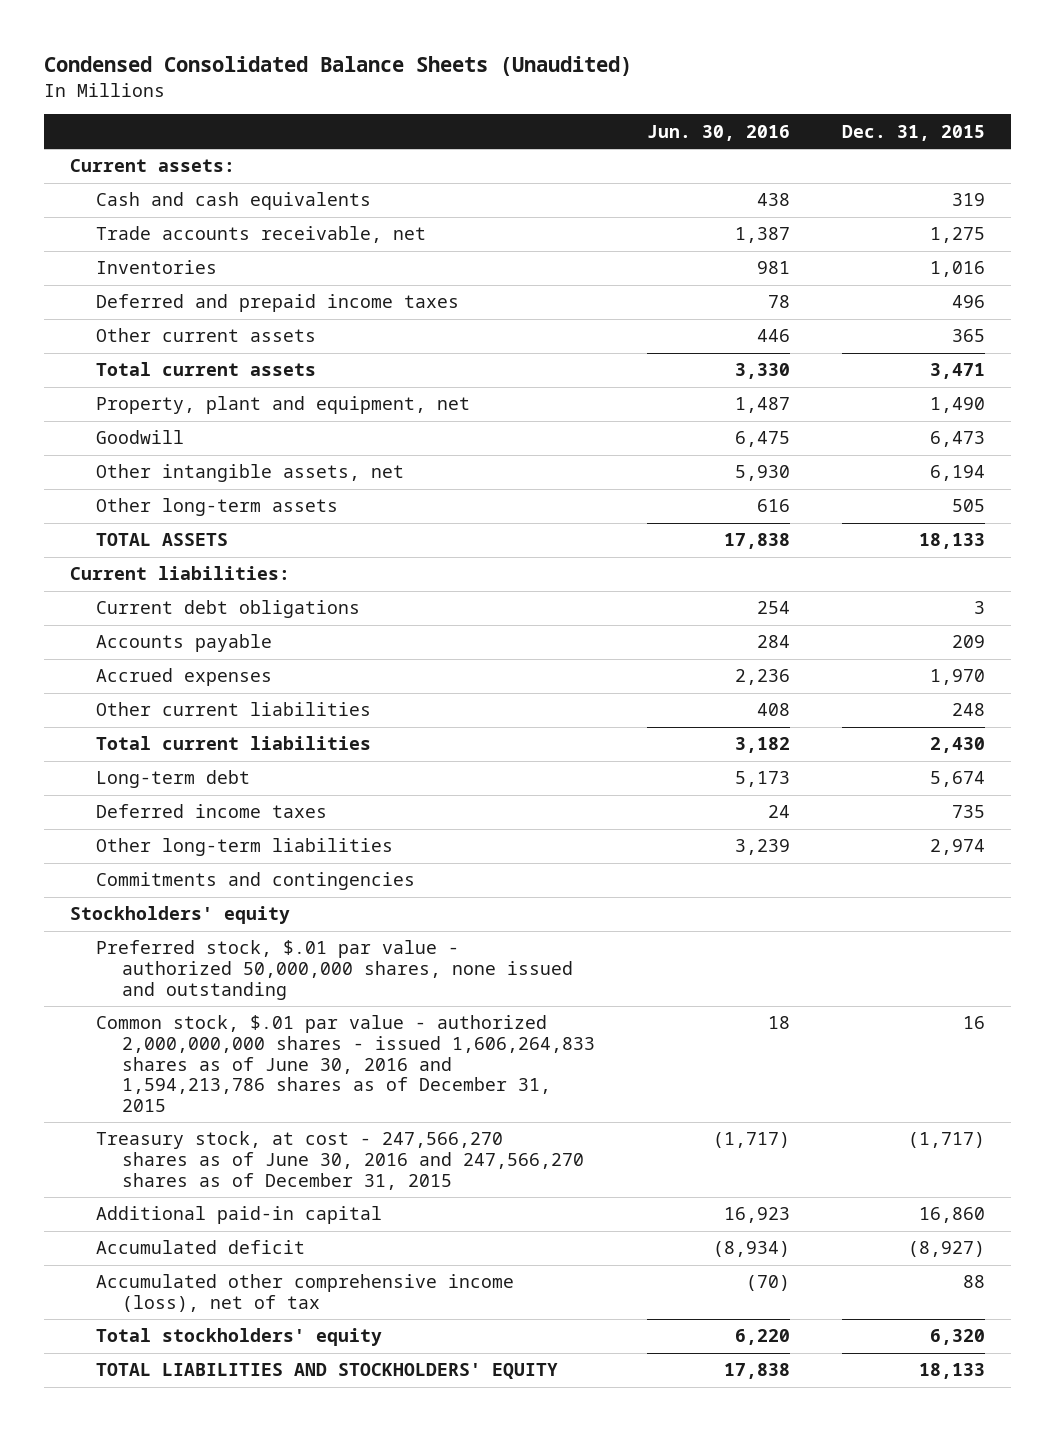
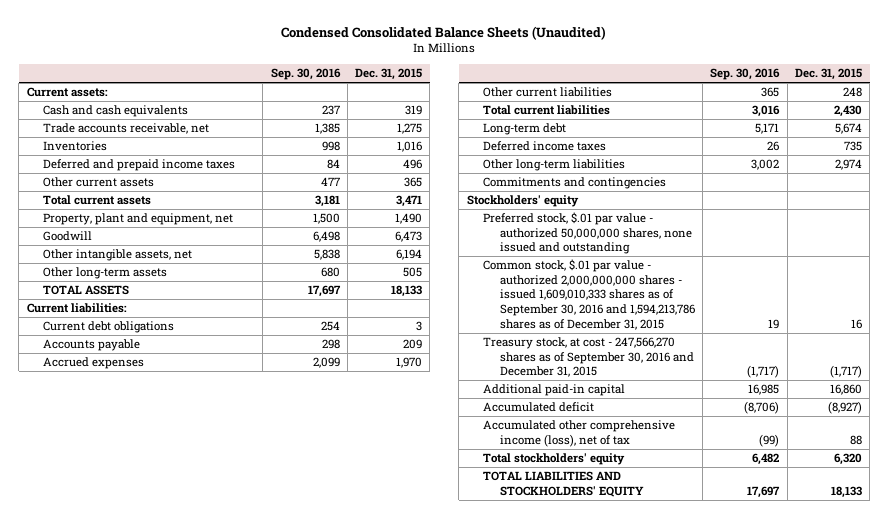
- | Jun. 30, 2016 | Dec. 31, 2015
+ | Sep. 30, 2016 | Dec. 31, 2015
- Common stock, $.01 par value - authorized 2,000,000,000 shares - issued 1,606,264,833 shares as of June 30, 2016 and 1,594,213,786 shares as of December 31, 2015 | 18 | 16
- Treasury stock, at cost - 247,566,270 shares as of June 30, 2016 and 247,566,270 shares as of December 31, 2015 | (1,717) | (1,717)
+ Common stock, $.01 par value - authorized 2,000,000,000 shares - issued 1,609,010,333 shares as of September 30, 2016 and 1,594,213,786 shares as of December 31, 2015 | 19 | 16
+ Treasury stock, at cost - 247,566,270 shares as of September 30, 2016 and December 31, 2015 | (1,717) | (1,717)

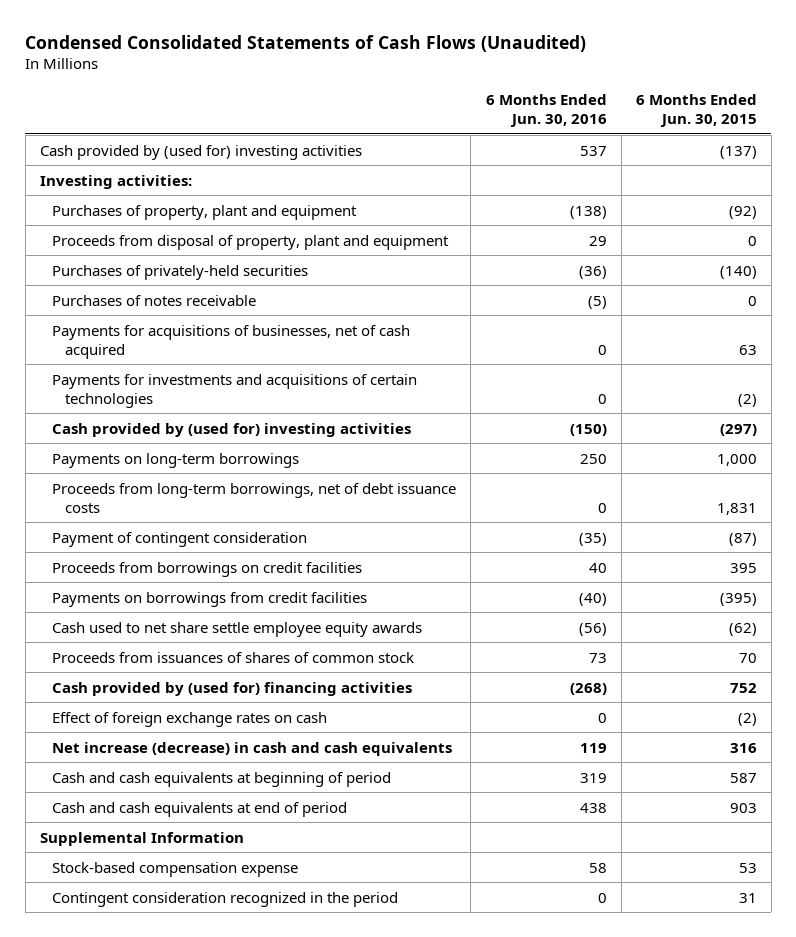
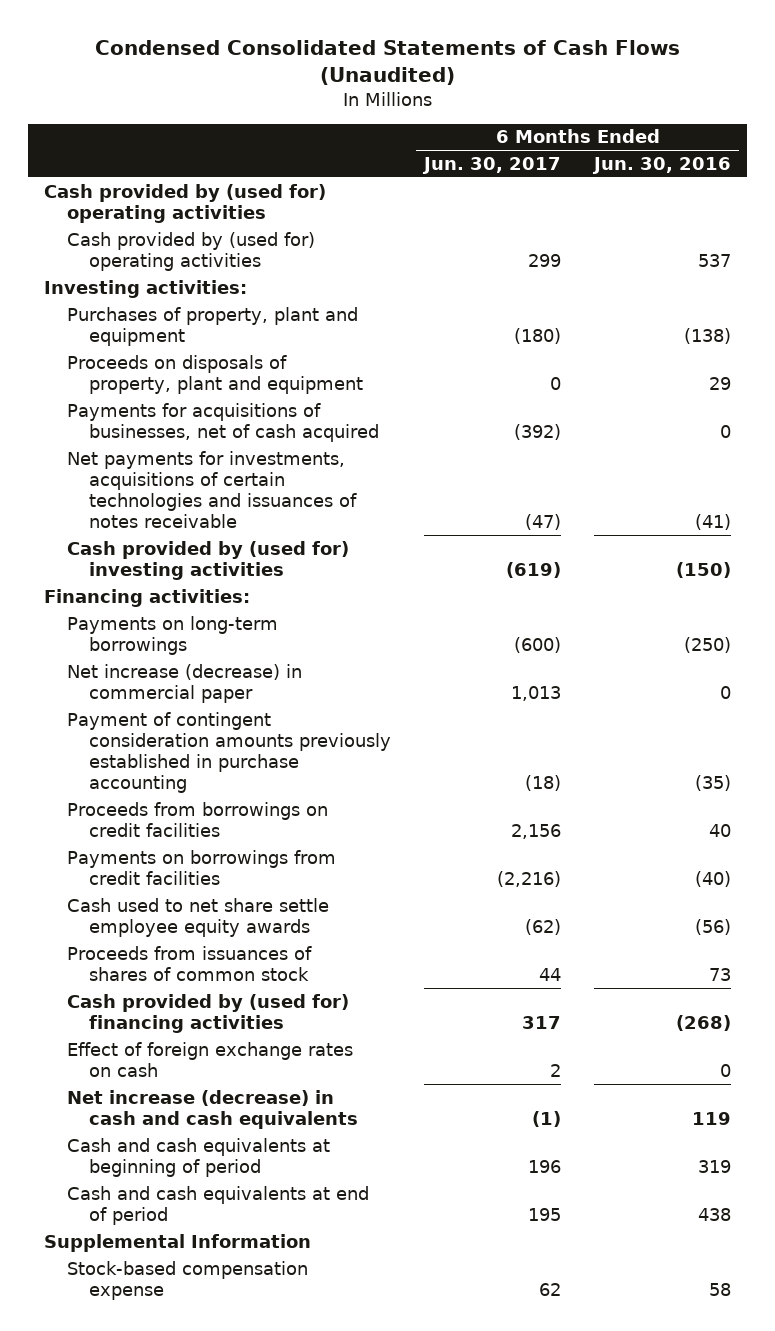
- | 6 Months Ended Jun. 30, 2016 | 6 Months Ended Jun. 30, 2015
+ | 6 Months Ended Jun. 30, 2017 | 6 Months Ended Jun. 30, 2016
- Cash provided by (used for) investing activities | 537 | (137)
+ Cash provided by (used for) operating activities
+ Cash provided by (used for) operating activities | 299 | 537
- Proceeds from disposal of property, plant and equipment | 29 | 0
- Purchases of privately-held securities | (36) | (140)
- Purchases of notes receivable | (5) | 0
+ Proceeds on disposals of property, plant and equipment | 0 | 29
- Payments for investments and acquisitions of certain technologies | 0 | (2)
+ Net payments for investments, acquisitions of certain technologies and issuances of notes receivable | (47) | (41)
- Payments on long-term borrowings | 250 | 1,000
- Proceeds from long-term borrowings, net of debt issuance costs | 0 | 1,831
- Payment of contingent consideration | (35) | (87)
+ Financing activities:
+ Payments on long-term borrowings | (600) | (250)
+ Net increase (decrease) in commercial paper | 1,013 | 0
+ Payment of contingent consideration amounts previously established in purchase accounting | (18) | (35)
- Contingent consideration recognized in the period | 0 | 31

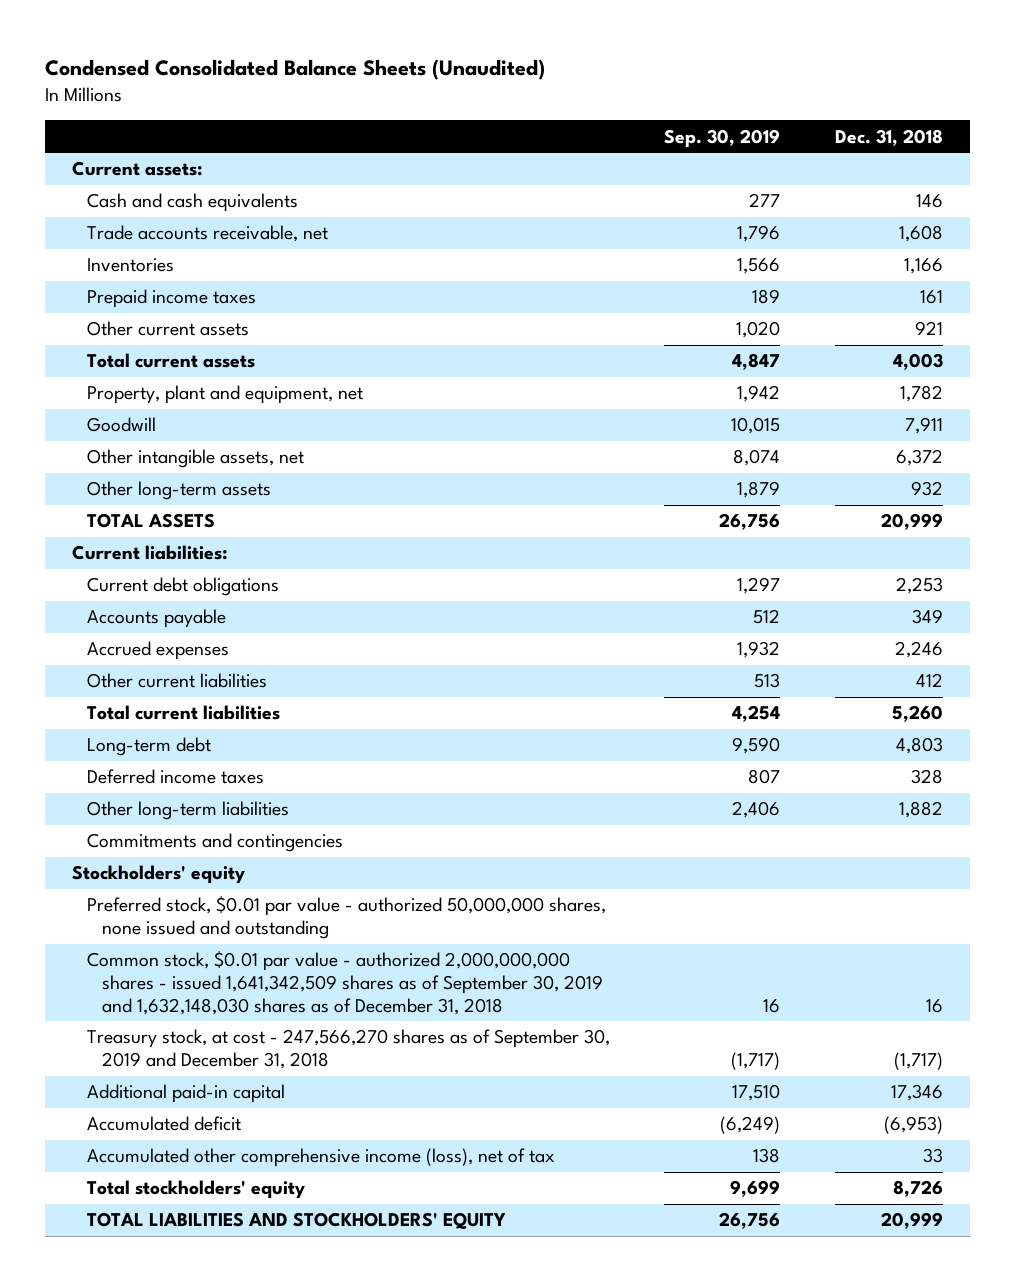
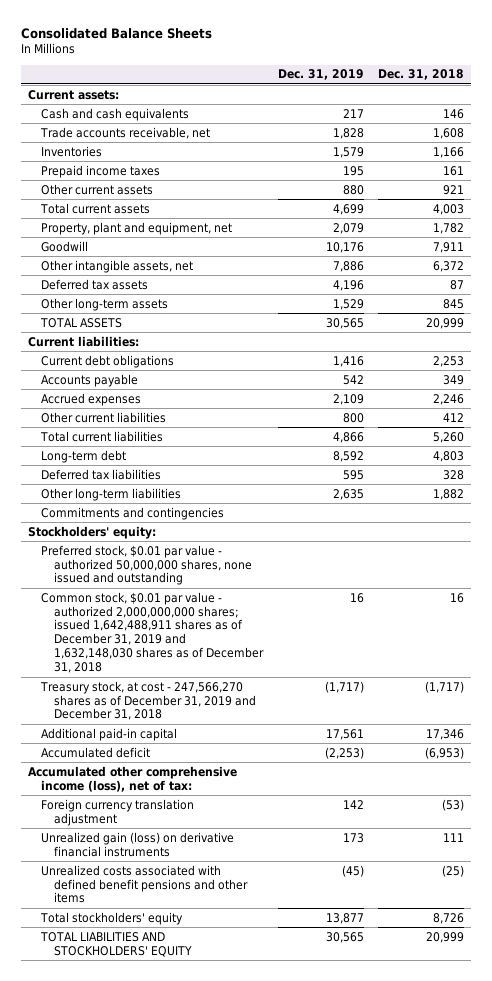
- Condensed Consolidated Balance Sheets (Unaudited)
+ Consolidated Balance Sheets
- | Sep. 30, 2019 | Dec. 31, 2018
+ | Dec. 31, 2019 | Dec. 31, 2018
- Other long-term assets | 1,879 | 932
+ Deferred tax assets | 4,196 | 87
+ Other long-term assets | 1,529 | 845
- Deferred income taxes | 807 | 328
+ Deferred tax liabilities | 595 | 328
- Stockholders' equity
+ Stockholders' equity:
- Common stock, $0.01 par value - authorized 2,000,000,000 shares - issued 1,641,342,509 shares as of September 30, 2019 and 1,632,148,030 shares as of December 31, 2018 | 16 | 16
- Treasury stock, at cost - 247,566,270 shares as of September 30, 2019 and December 31, 2018 | (1,717) | (1,717)
+ Common stock, $0.01 par value - authorized 2,000,000,000 shares; issued 1,642,488,911 shares as of December 31, 2019 and 1,632,148,030 shares as of December 31, 2018 | 16 | 16
+ Treasury stock, at cost - 247,566,270 shares as of December 31, 2019 and December 31, 2018 | (1,717) | (1,717)
- Accumulated other comprehensive income (loss), net of tax | 138 | 33
+ Accumulated other comprehensive income (loss), net of tax:
+ Foreign currency translation adjustment | 142 | (53)
+ Unrealized gain (loss) on derivative financial instruments | 173 | 111
+ Unrealized costs associated with defined benefit pensions and other items | (45) | (25)

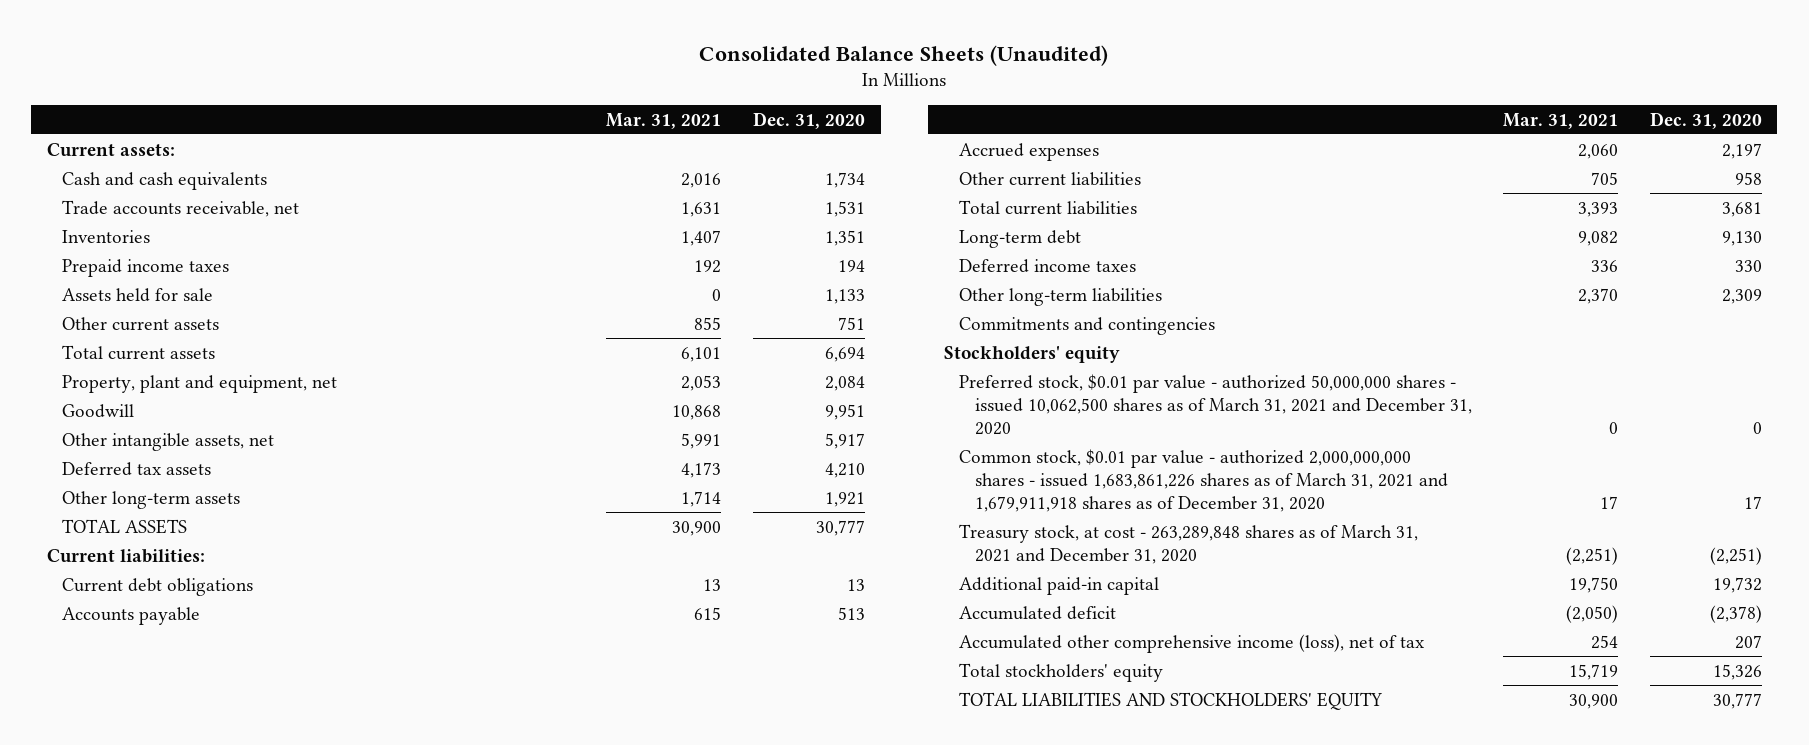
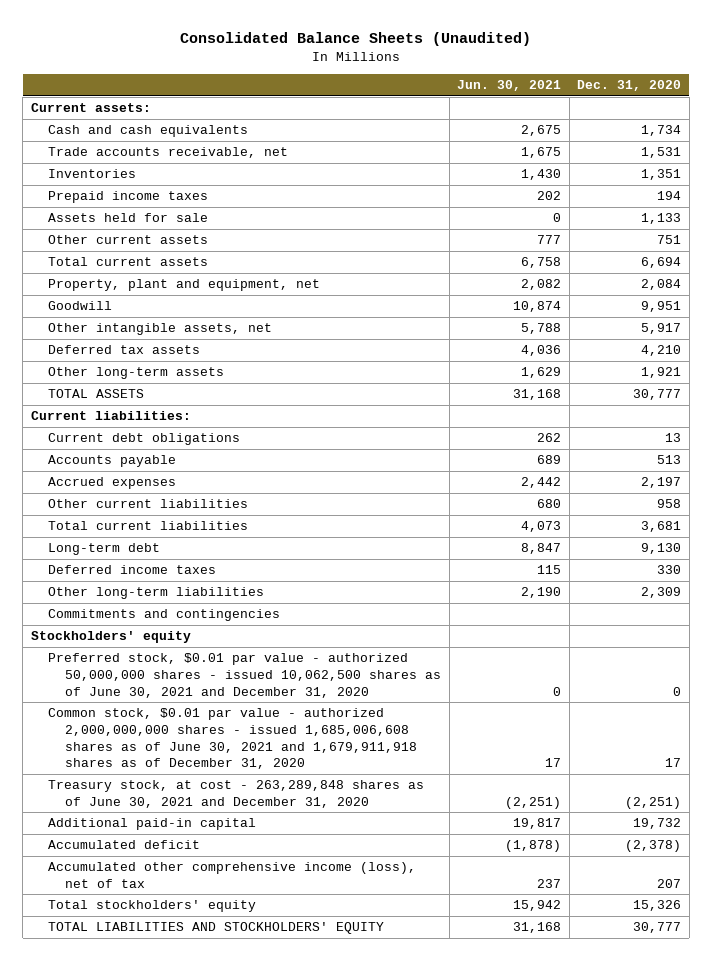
- | Mar. 31, 2021 | Dec. 31, 2020
+ | Jun. 30, 2021 | Dec. 31, 2020
- Preferred stock, $0.01 par value - authorized 50,000,000 shares - issued 10,062,500 shares as of March 31, 2021 and December 31, 2020 | 0 | 0
- Common stock, $0.01 par value - authorized 2,000,000,000 shares - issued 1,683,861,226 shares as of March 31, 2021 and 1,679,911,918 shares as of December 31, 2020 | 17 | 17
- Treasury stock, at cost - 263,289,848 shares as of March 31, 2021 and December 31, 2020 | (2,251) | (2,251)
+ Preferred stock, $0.01 par value - authorized 50,000,000 shares - issued 10,062,500 shares as of June 30, 2021 and December 31, 2020 | 0 | 0
+ Common stock, $0.01 par value - authorized 2,000,000,000 shares - issued 1,685,006,608 shares as of June 30, 2021 and 1,679,911,918 shares as of December 31, 2020 | 17 | 17
+ Treasury stock, at cost - 263,289,848 shares as of June 30, 2021 and December 31, 2020 | (2,251) | (2,251)

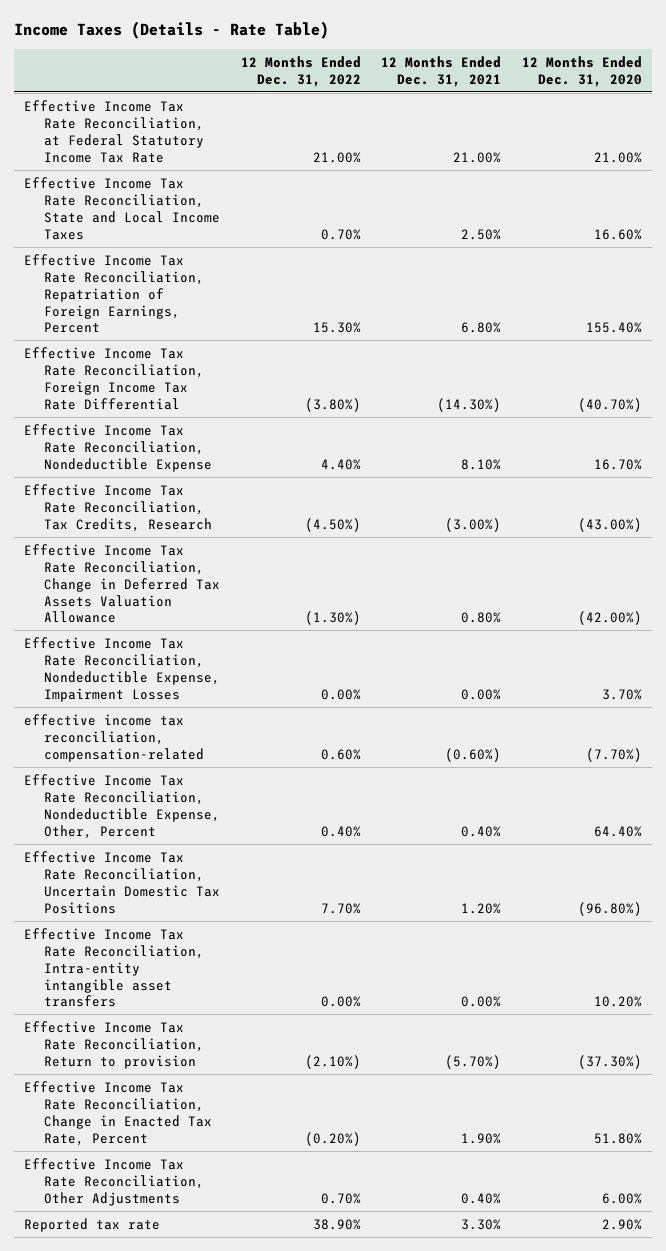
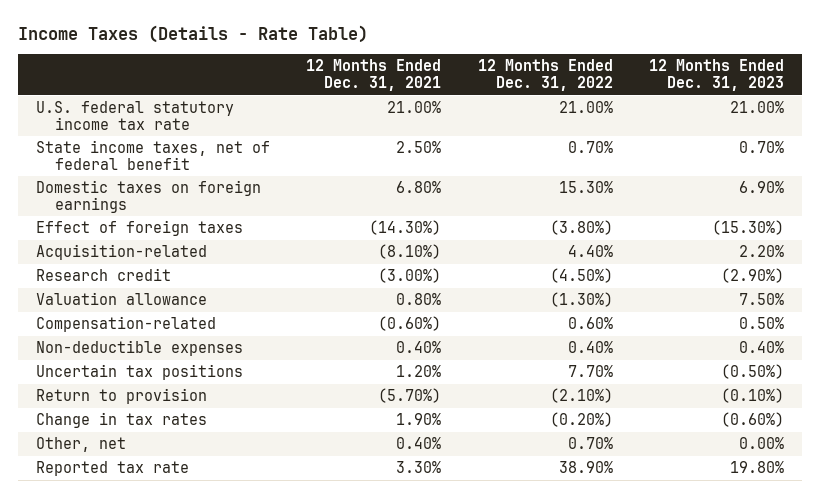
- | 12 Months Ended Dec. 31, 2022 | 12 Months Ended Dec. 31, 2021 | 12 Months Ended Dec. 31, 2020
+ | 12 Months Ended Dec. 31, 2021 | 12 Months Ended Dec. 31, 2022 | 12 Months Ended Dec. 31, 2023
- Effective Income Tax Rate Reconciliation, at Federal Statutory Income Tax Rate | 21.00% | 21.00% | 21.00%
- Effective Income Tax Rate Reconciliation, State and Local Income Taxes | 0.70% | 2.50% | 16.60%
- Effective Income Tax Rate Reconciliation, Repatriation of Foreign Earnings, Percent | 15.30% | 6.80% | 155.40%
- Effective Income Tax Rate Reconciliation, Foreign Income Tax Rate Differential | (3.80%) | (14.30%) | (40.70%)
- Effective Income Tax Rate Reconciliation, Nondeductible Expense | 4.40% | 8.10% | 16.70%
- Effective Income Tax Rate Reconciliation, Tax Credits, Research | (4.50%) | (3.00%) | (43.00%)
- Effective Income Tax Rate Reconciliation, Change in Deferred Tax Assets Valuation Allowance | (1.30%) | 0.80% | (42.00%)
- Effective Income Tax Rate Reconciliation, Nondeductible Expense, Impairment Losses | 0.00% | 0.00% | 3.70%
- effective income tax reconciliation, compensation-related | 0.60% | (0.60%) | (7.70%)
- Effective Income Tax Rate Reconciliation, Nondeductible Expense, Other, Percent | 0.40% | 0.40% | 64.40%
- Effective Income Tax Rate Reconciliation, Uncertain Domestic Tax Positions | 7.70% | 1.20% | (96.80%)
- Effective Income Tax Rate Reconciliation, Intra-entity intangible asset transfers | 0.00% | 0.00% | 10.20%
- Effective Income Tax Rate Reconciliation, Return to provision | (2.10%) | (5.70%) | (37.30%)
- Effective Income Tax Rate Reconciliation, Change in Enacted Tax Rate, Percent | (0.20%) | 1.90% | 51.80%
- Effective Income Tax Rate Reconciliation, Other Adjustments | 0.70% | 0.40% | 6.00%
+ U.S. federal statutory income tax rate | 21.00% | 21.00% | 21.00%
+ State income taxes, net of federal benefit | 2.50% | 0.70% | 0.70%
+ Domestic taxes on foreign earnings | 6.80% | 15.30% | 6.90%
+ Effect of foreign taxes | (14.30%) | (3.80%) | (15.30%)
+ Acquisition-related | (8.10%) | 4.40% | 2.20%
+ Research credit | (3.00%) | (4.50%) | (2.90%)
+ Valuation allowance | 0.80% | (1.30%) | 7.50%
+ Compensation-related | (0.60%) | 0.60% | 0.50%
+ Non-deductible expenses | 0.40% | 0.40% | 0.40%
+ Uncertain tax positions | 1.20% | 7.70% | (0.50%)
+ Return to provision | (5.70%) | (2.10%) | (0.10%)
+ Change in tax rates | 1.90% | (0.20%) | (0.60%)
+ Other, net | 0.40% | 0.70% | 0.00%

